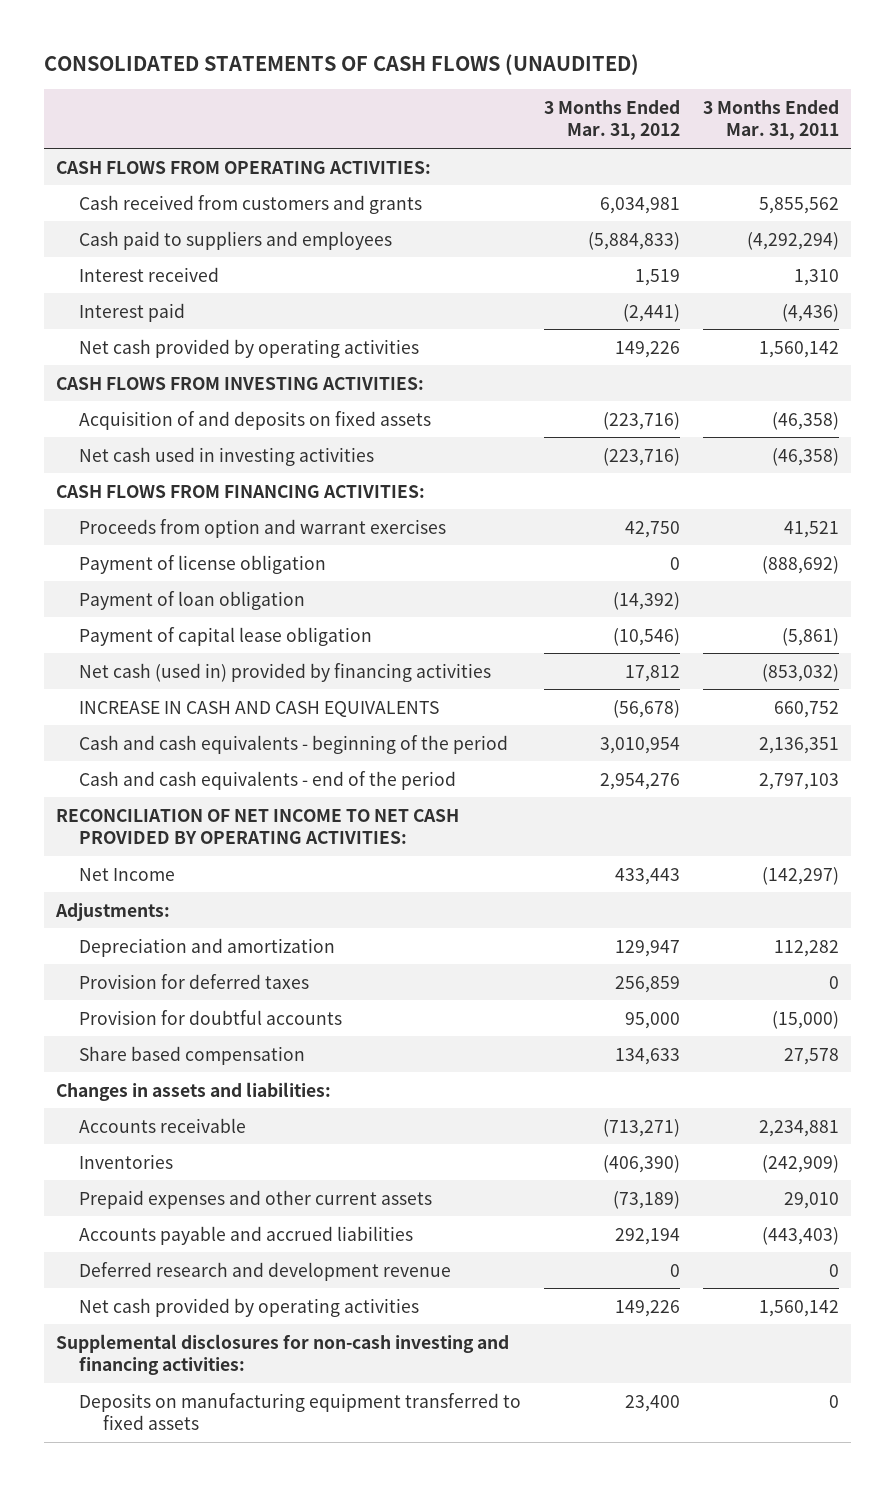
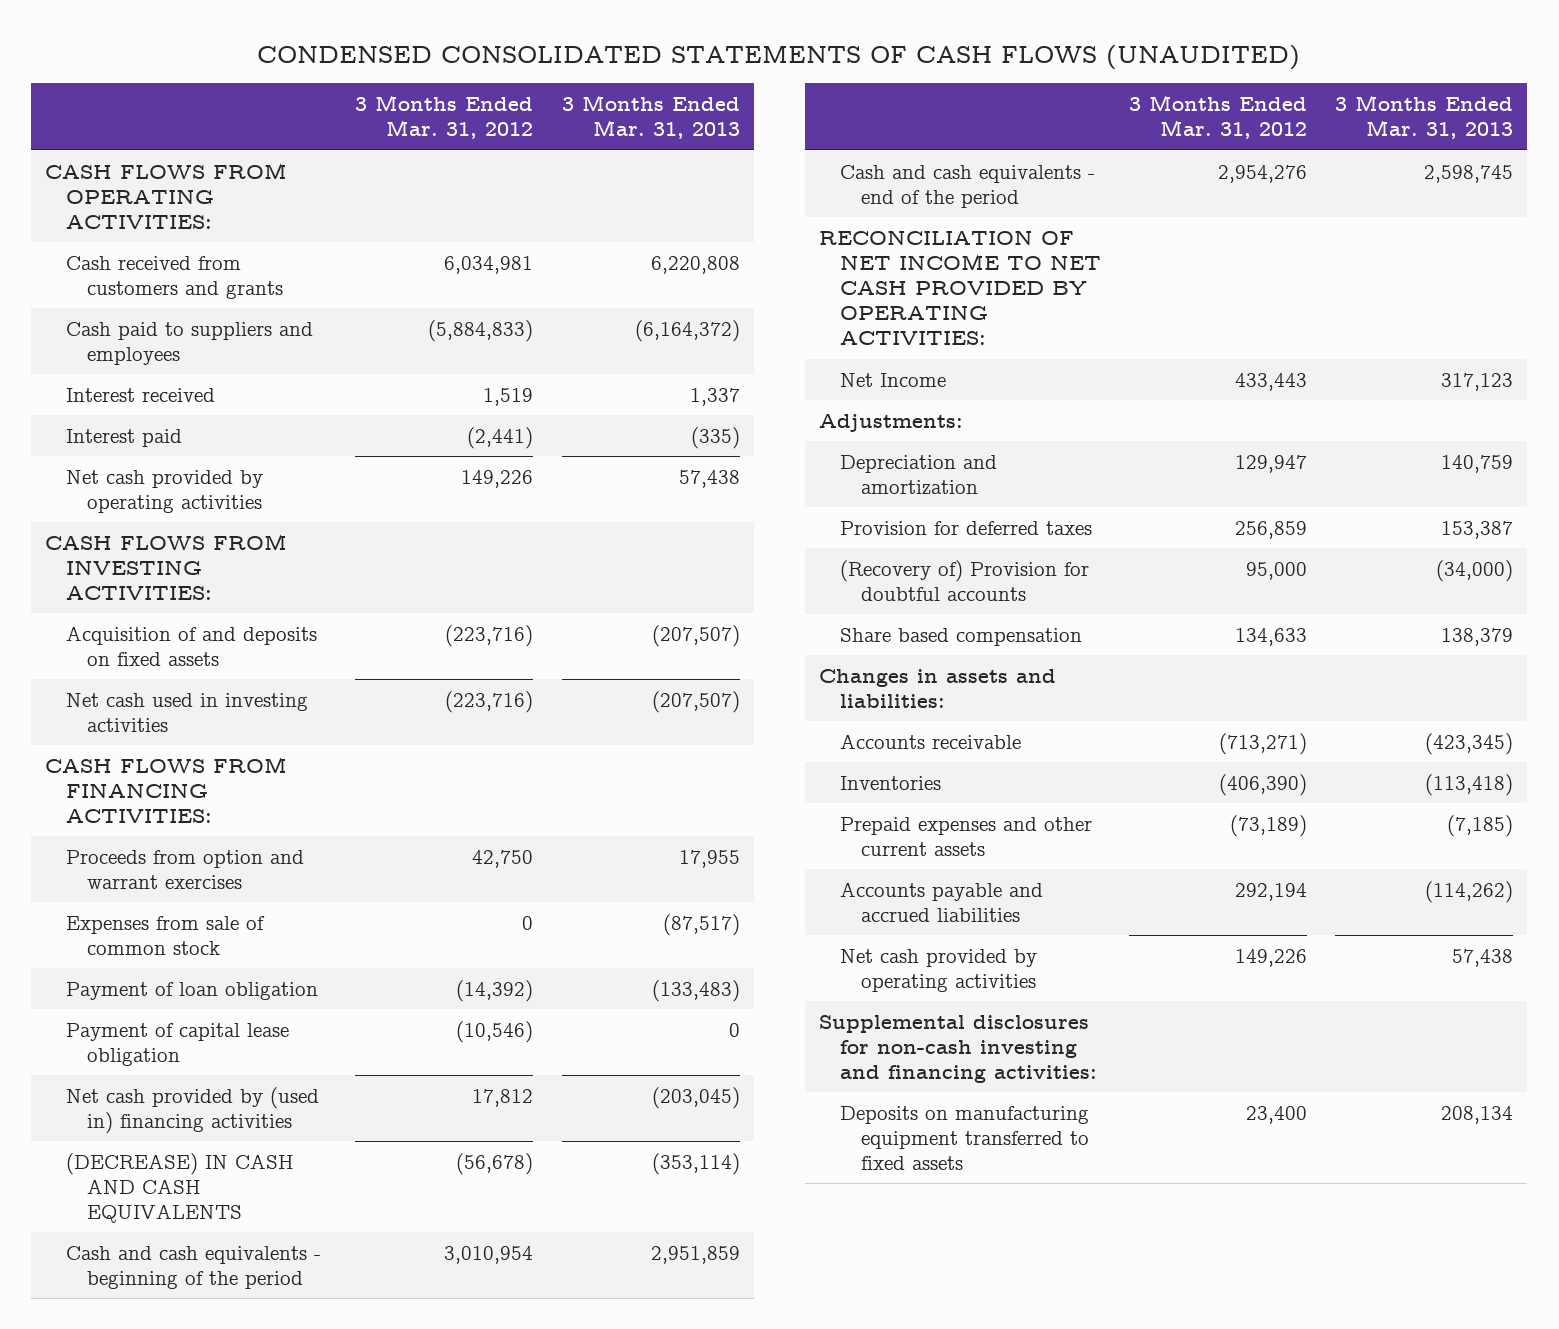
- CONSOLIDATED STATEMENTS OF CASH FLOWS (UNAUDITED)
+ CONDENSED CONSOLIDATED STATEMENTS OF CASH FLOWS (UNAUDITED)
- | 3 Months Ended Mar. 31, 2012 | 3 Months Ended Mar. 31, 2011
+ | 3 Months Ended Mar. 31, 2012 | 3 Months Ended Mar. 31, 2013
- Payment of license obligation | 0 | (888,692)
+ Expenses from sale of common stock | 0 | (87,517)
- Net cash (used in) provided by financing activities | 17,812 | (853,032)
- INCREASE IN CASH AND CASH EQUIVALENTS | (56,678) | 660,752
+ Net cash provided by (used in) financing activities | 17,812 | (203,045)
+ (DECREASE) IN CASH AND CASH EQUIVALENTS | (56,678) | (353,114)
- Provision for doubtful accounts | 95,000 | (15,000)
+ (Recovery of) Provision for doubtful accounts | 95,000 | (34,000)
- Deferred research and development revenue | 0 | 0

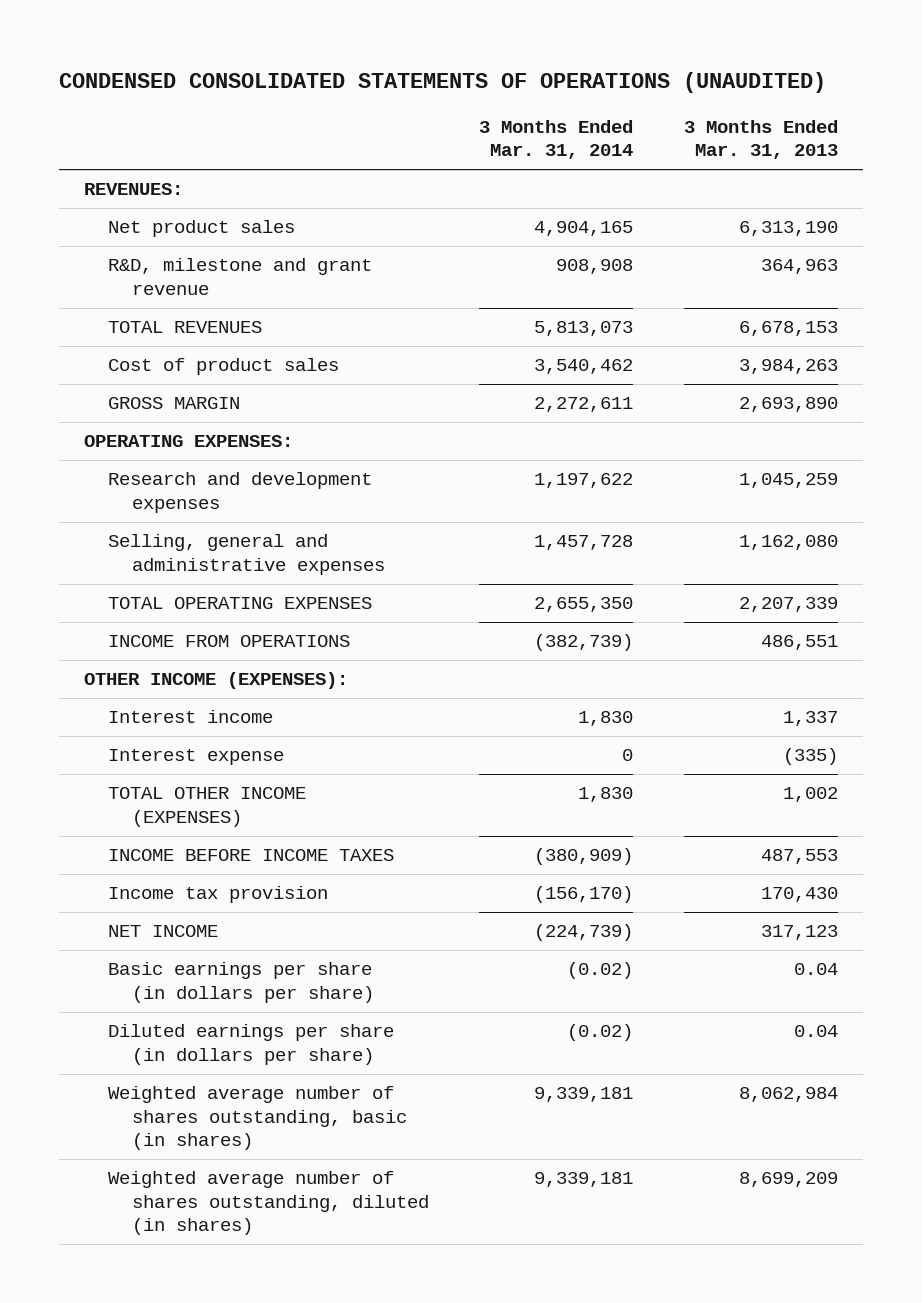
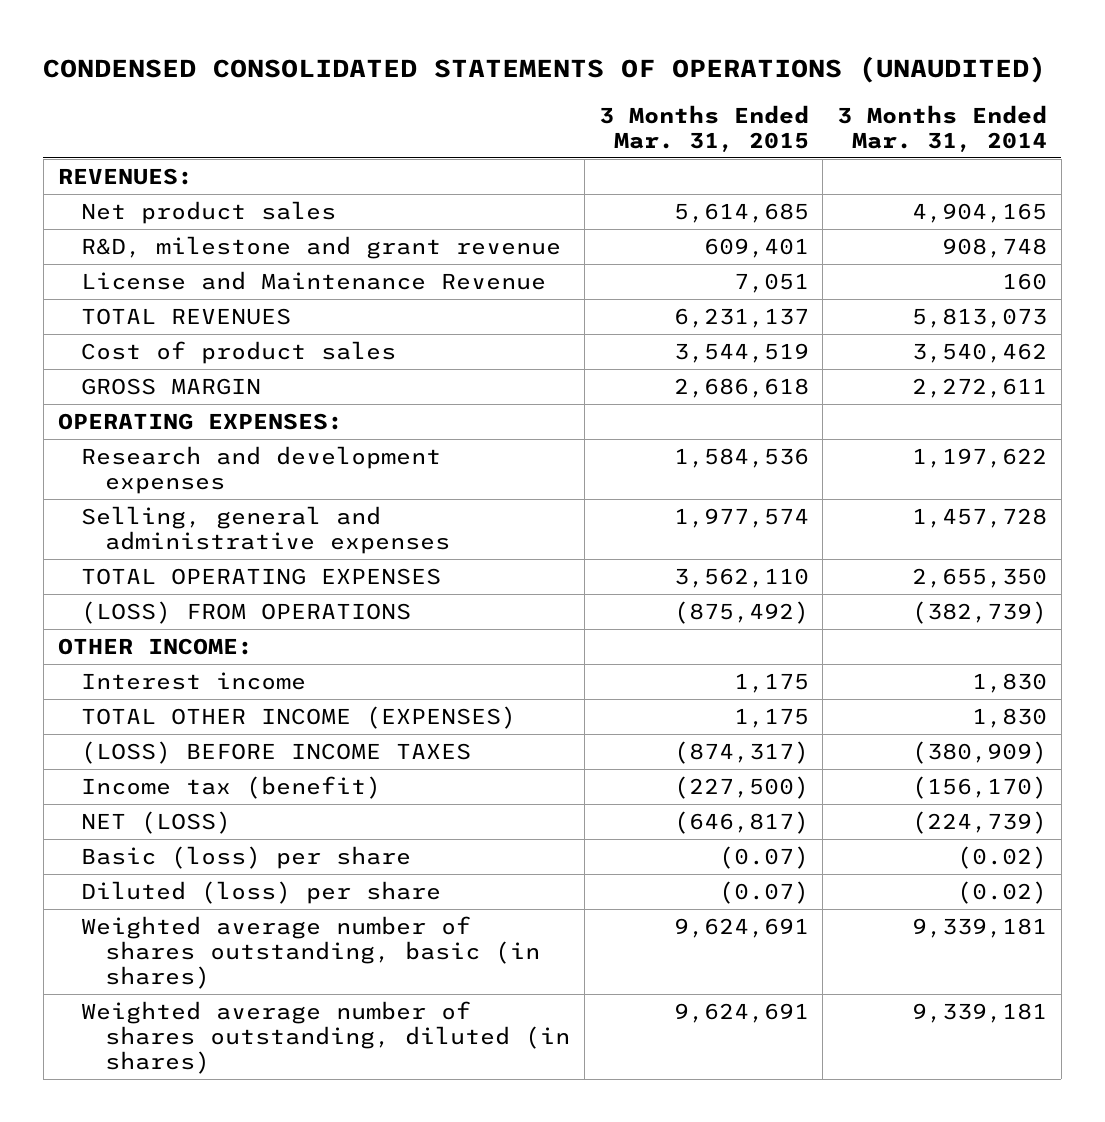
- | 3 Months Ended Mar. 31, 2014 | 3 Months Ended Mar. 31, 2013
+ | 3 Months Ended Mar. 31, 2015 | 3 Months Ended Mar. 31, 2014
- R&D, milestone and grant revenue | 908,908 | 364,963
+ R&D, milestone and grant revenue | 609,401 | 908,748
+ License and Maintenance Revenue | 7,051 | 160
- INCOME FROM OPERATIONS | (382,739) | 486,551
- OTHER INCOME (EXPENSES):
+ (LOSS) FROM OPERATIONS | (875,492) | (382,739)
+ OTHER INCOME:
- Interest expense | 0 | (335)
- INCOME BEFORE INCOME TAXES | (380,909) | 487,553
- Income tax provision | (156,170) | 170,430
- NET INCOME | (224,739) | 317,123
- Basic earnings per share (in dollars per share) | (0.02) | 0.04
- Diluted earnings per share (in dollars per share) | (0.02) | 0.04
+ (LOSS) BEFORE INCOME TAXES | (874,317) | (380,909)
+ Income tax (benefit) | (227,500) | (156,170)
+ NET (LOSS) | (646,817) | (224,739)
+ Basic (loss) per share | (0.07) | (0.02)
+ Diluted (loss) per share | (0.07) | (0.02)

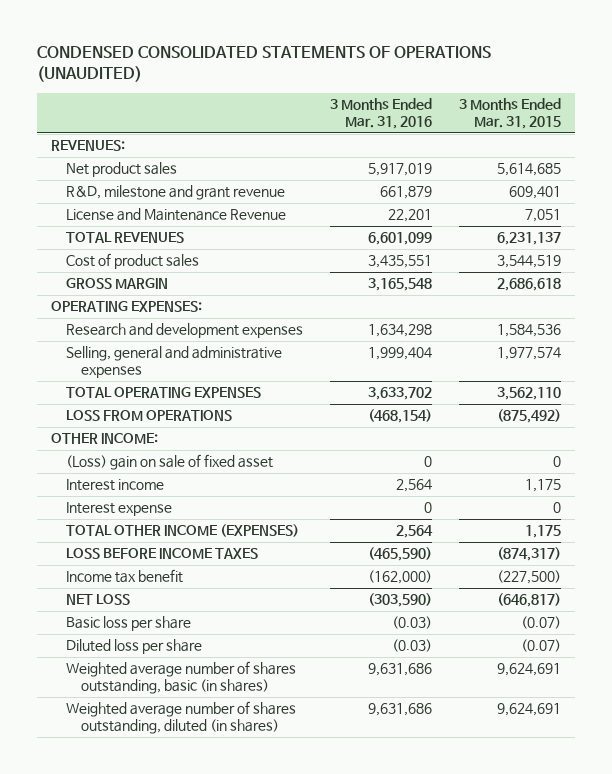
- | 3 Months Ended Mar. 31, 2015 | 3 Months Ended Mar. 31, 2014
+ | 3 Months Ended Mar. 31, 2016 | 3 Months Ended Mar. 31, 2015
- (LOSS) FROM OPERATIONS | (875,492) | (382,739)
+ LOSS FROM OPERATIONS | (468,154) | (875,492)
+ (Loss) gain on sale of fixed asset | 0 | 0
+ Interest expense | 0 | 0
- (LOSS) BEFORE INCOME TAXES | (874,317) | (380,909)
- Income tax (benefit) | (227,500) | (156,170)
- NET (LOSS) | (646,817) | (224,739)
- Basic (loss) per share | (0.07) | (0.02)
- Diluted (loss) per share | (0.07) | (0.02)
+ LOSS BEFORE INCOME TAXES | (465,590) | (874,317)
+ Income tax benefit | (162,000) | (227,500)
+ NET LOSS | (303,590) | (646,817)
+ Basic loss per share | (0.03) | (0.07)
+ Diluted loss per share | (0.03) | (0.07)

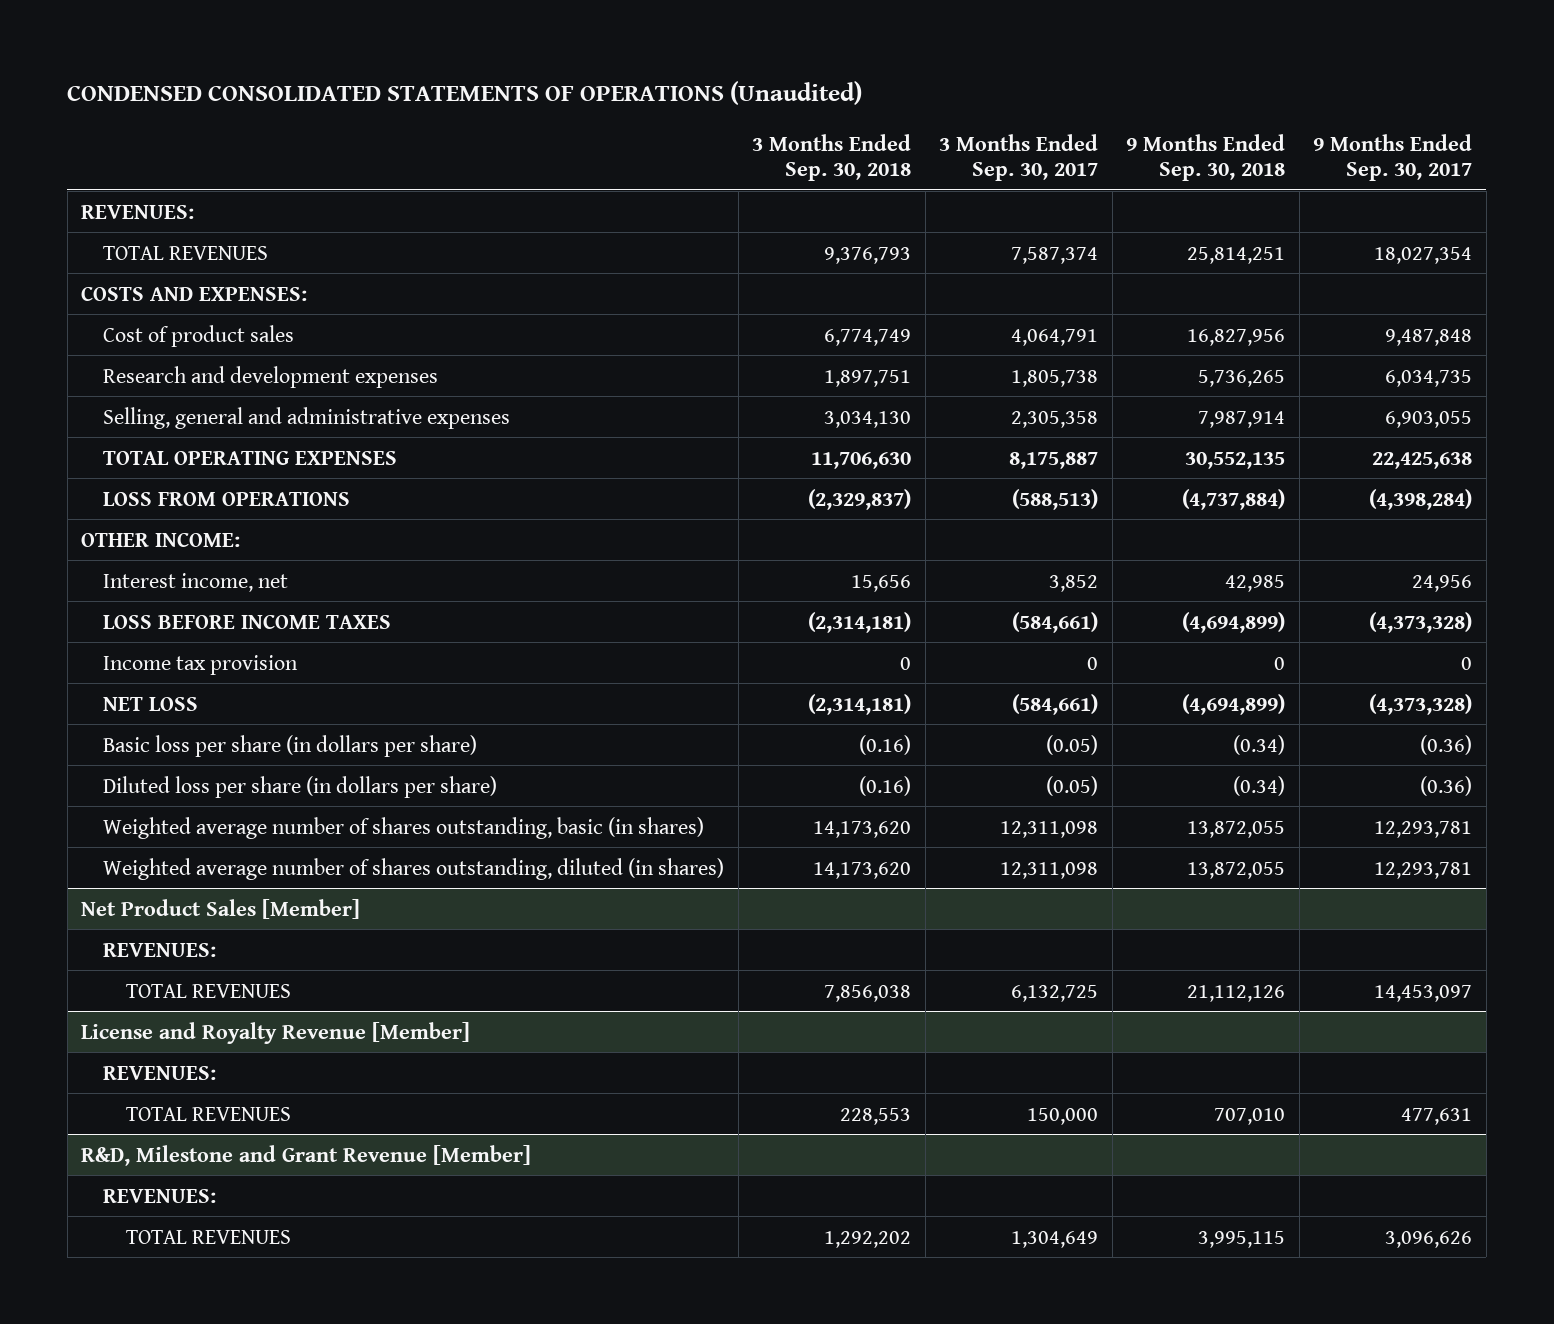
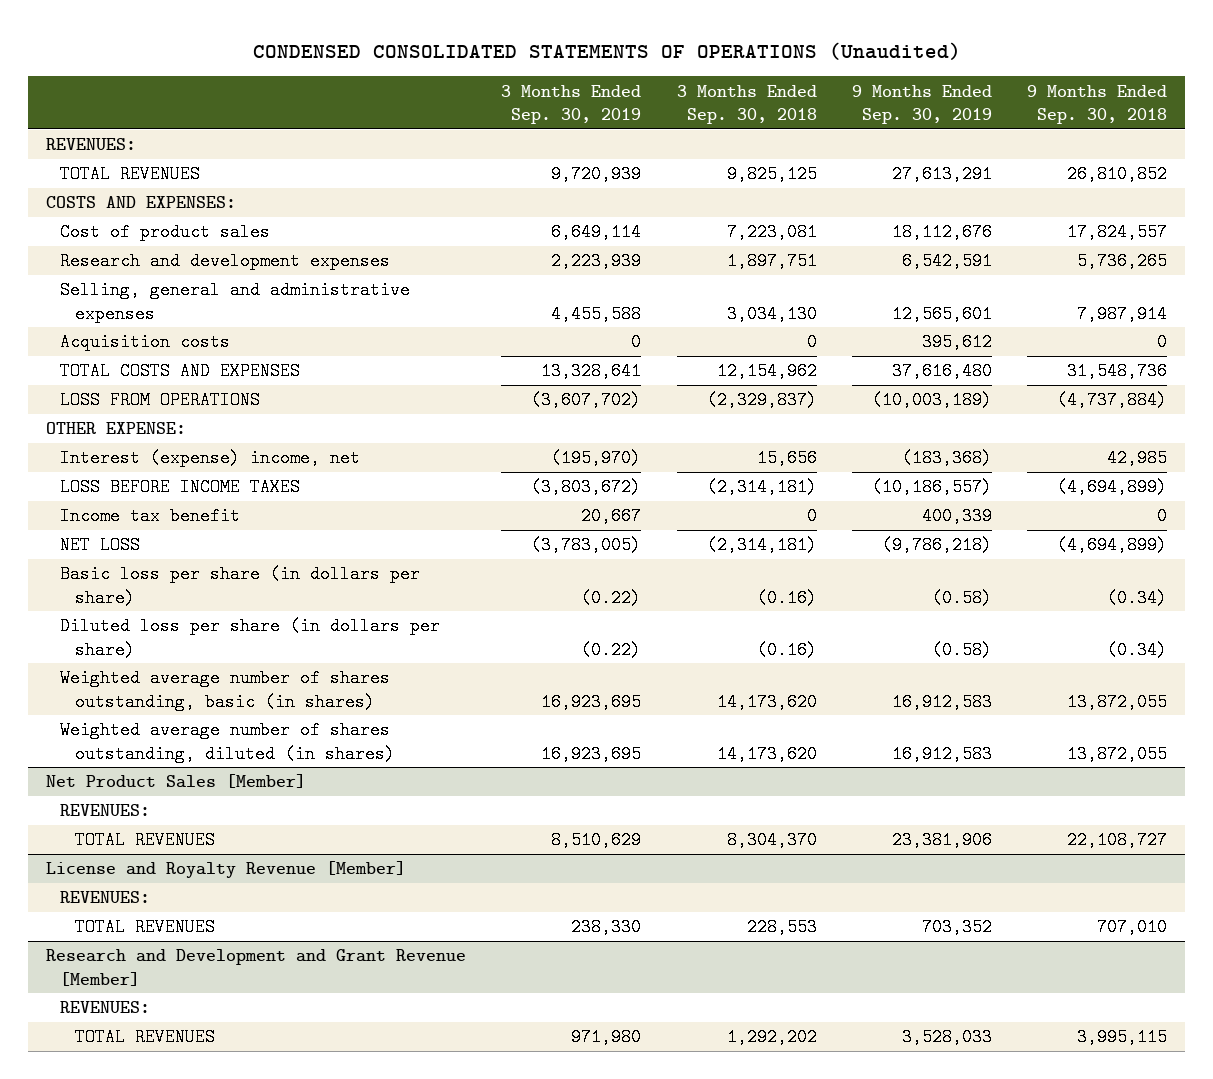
- | 3 Months Ended Sep. 30, 2018 | 3 Months Ended Sep. 30, 2017 | 9 Months Ended Sep. 30, 2018 | 9 Months Ended Sep. 30, 2017
+ | 3 Months Ended Sep. 30, 2019 | 3 Months Ended Sep. 30, 2018 | 9 Months Ended Sep. 30, 2019 | 9 Months Ended Sep. 30, 2018
- TOTAL REVENUES | 9,376,793 | 7,587,374 | 25,814,251 | 18,027,354
+ TOTAL REVENUES | 9,720,939 | 9,825,125 | 27,613,291 | 26,810,852
- Cost of product sales | 6,774,749 | 4,064,791 | 16,827,956 | 9,487,848
+ Cost of product sales | 6,649,114 | 7,223,081 | 18,112,676 | 17,824,557
- TOTAL OPERATING EXPENSES | 11,706,630 | 8,175,887 | 30,552,135 | 22,425,638
+ Acquisition costs | 0 | 0 | 395,612 | 0
+ TOTAL COSTS AND EXPENSES | 13,328,641 | 12,154,962 | 37,616,480 | 31,548,736
- OTHER INCOME:
- Interest income, net | 15,656 | 3,852 | 42,985 | 24,956
+ OTHER EXPENSE:
+ Interest (expense) income, net | (195,970) | 15,656 | (183,368) | 42,985
- Income tax provision | 0 | 0 | 0 | 0
+ Income tax benefit | 20,667 | 0 | 400,339 | 0
@ Net Product Sales [Member]
- TOTAL REVENUES | 7,856,038 | 6,132,725 | 21,112,126 | 14,453,097
+ TOTAL REVENUES | 8,510,629 | 8,304,370 | 23,381,906 | 22,108,727
- R&D, Milestone and Grant Revenue [Member]
+ Research and Development and Grant Revenue [Member]

